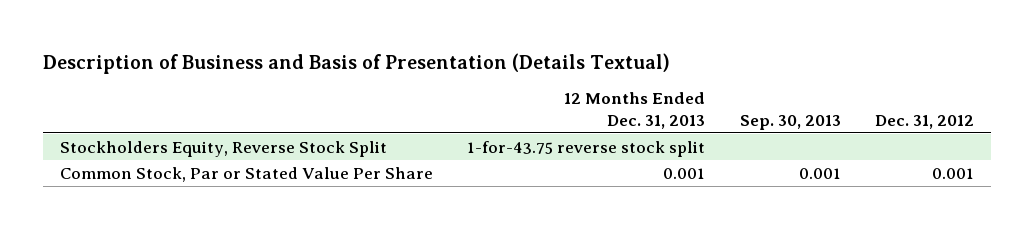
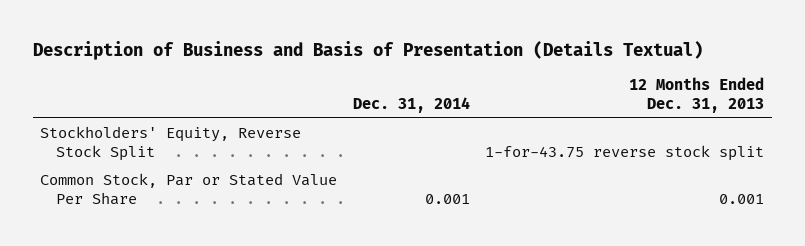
- | 12 Months Ended Dec. 31, 2013 | Sep. 30, 2013 | Dec. 31, 2012
+ | Dec. 31, 2014 | 12 Months Ended Dec. 31, 2013
- Stockholders Equity, Reverse Stock Split | 1-for-43.75 reverse stock split | |
+ Stockholders' Equity, Reverse Stock Split | | 1-for-43.75 reverse stock split

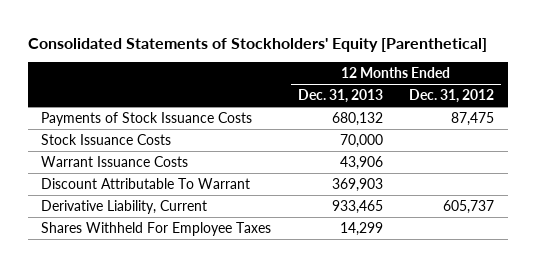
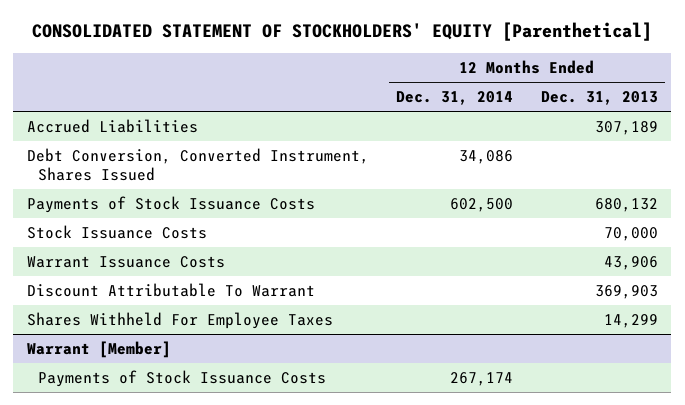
- Consolidated Statements of Stockholders' Equity [Parenthetical]
+ CONSOLIDATED STATEMENT OF STOCKHOLDERS' EQUITY [Parenthetical]
- | 12 Months Ended Dec. 31, 2013 | 12 Months Ended Dec. 31, 2012
+ | 12 Months Ended Dec. 31, 2014 | 12 Months Ended Dec. 31, 2013
+ Accrued Liabilities | | 307,189
+ Debt Conversion, Converted Instrument, Shares Issued | 34,086 |
- Derivative Liability, Current | 933,465 | 605,737
+ Warrant [Member]
+ Payments of Stock Issuance Costs | 267,174 |

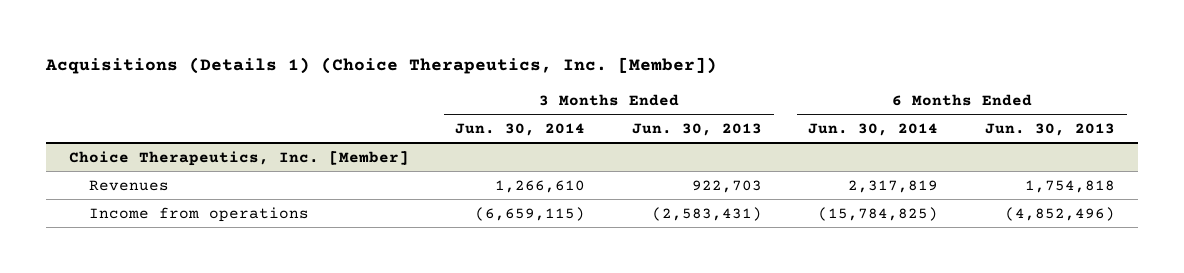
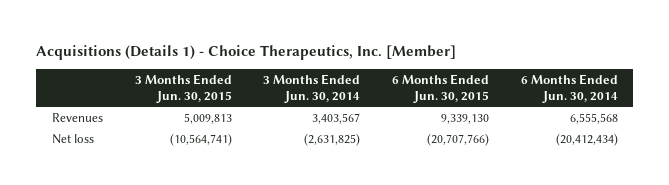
- Acquisitions (Details 1) (Choice Therapeutics, Inc. [Member])
+ Acquisitions (Details 1) - Choice Therapeutics, Inc. [Member]
- | 3 Months Ended Jun. 30, 2014 | 3 Months Ended Jun. 30, 2013 | 6 Months Ended Jun. 30, 2014 | 6 Months Ended Jun. 30, 2013
+ | 3 Months Ended Jun. 30, 2015 | 3 Months Ended Jun. 30, 2014 | 6 Months Ended Jun. 30, 2015 | 6 Months Ended Jun. 30, 2014
- Choice Therapeutics, Inc. [Member]
- Revenues | 1,266,610 | 922,703 | 2,317,819 | 1,754,818
- Income from operations | (6,659,115) | (2,583,431) | (15,784,825) | (4,852,496)
+ Revenues | 5,009,813 | 3,403,567 | 9,339,130 | 6,555,568
+ Net loss | (10,564,741) | (2,631,825) | (20,707,766) | (20,412,434)

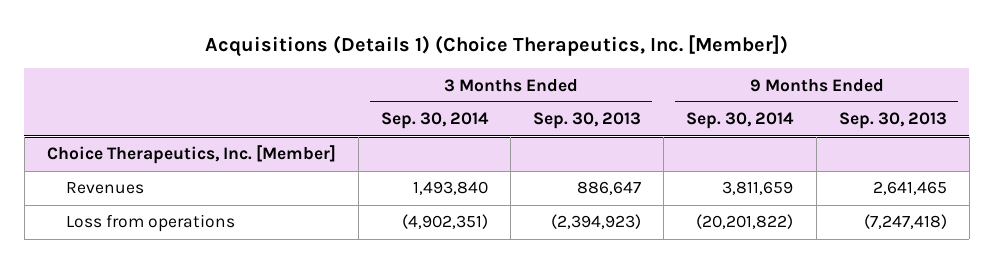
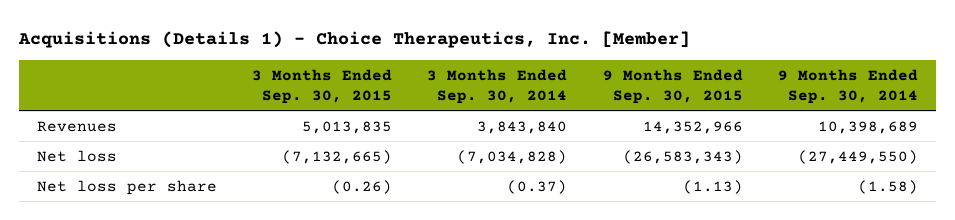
- Acquisitions (Details 1) (Choice Therapeutics, Inc. [Member])
+ Acquisitions (Details 1) - Choice Therapeutics, Inc. [Member]
- | 3 Months Ended Sep. 30, 2014 | 3 Months Ended Sep. 30, 2013 | 9 Months Ended Sep. 30, 2014 | 9 Months Ended Sep. 30, 2013
+ | 3 Months Ended Sep. 30, 2015 | 3 Months Ended Sep. 30, 2014 | 9 Months Ended Sep. 30, 2015 | 9 Months Ended Sep. 30, 2014
- Choice Therapeutics, Inc. [Member]
- Revenues | 1,493,840 | 886,647 | 3,811,659 | 2,641,465
- Loss from operations | (4,902,351) | (2,394,923) | (20,201,822) | (7,247,418)
+ Revenues | 5,013,835 | 3,843,840 | 14,352,966 | 10,398,689
+ Net loss | (7,132,665) | (7,034,828) | (26,583,343) | (27,449,550)
+ Net loss per share | (0.26) | (0.37) | (1.13) | (1.58)

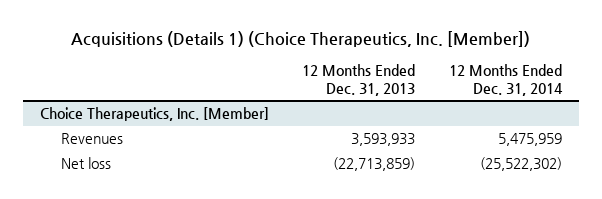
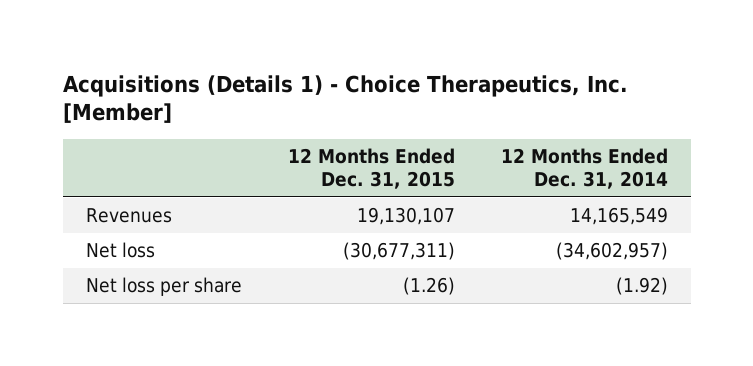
- Acquisitions (Details 1) (Choice Therapeutics, Inc. [Member])
+ Acquisitions (Details 1) - Choice Therapeutics, Inc. [Member]
- | 12 Months Ended Dec. 31, 2013 | 12 Months Ended Dec. 31, 2014
+ | 12 Months Ended Dec. 31, 2015 | 12 Months Ended Dec. 31, 2014
- Choice Therapeutics, Inc. [Member]
- Revenues | 3,593,933 | 5,475,959
- Net loss | (22,713,859) | (25,522,302)
+ Revenues | 19,130,107 | 14,165,549
+ Net loss | (30,677,311) | (34,602,957)
+ Net loss per share | (1.26) | (1.92)

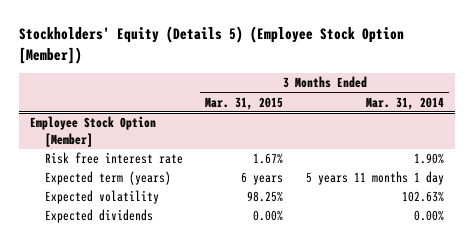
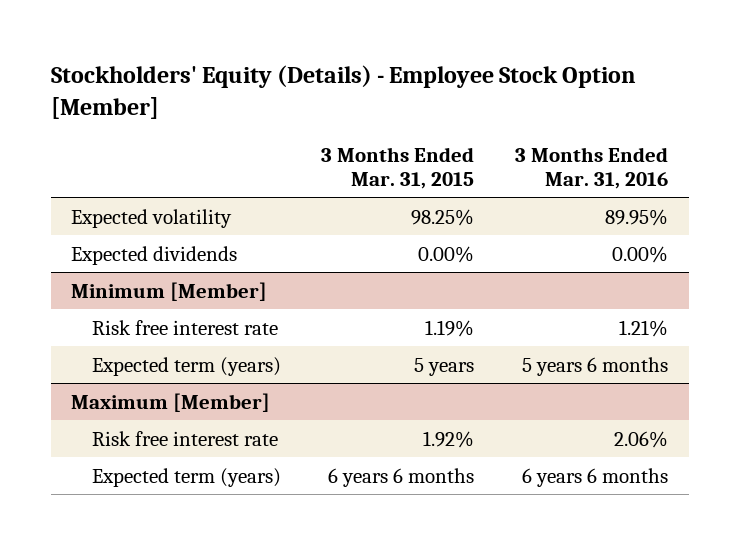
- Stockholders' Equity (Details 5) (Employee Stock Option [Member])
+ Stockholders' Equity (Details) - Employee Stock Option [Member]
- | 3 Months Ended Mar. 31, 2015 | 3 Months Ended Mar. 31, 2014
+ | 3 Months Ended Mar. 31, 2015 | 3 Months Ended Mar. 31, 2016
- Employee Stock Option [Member]
- Risk free interest rate | 1.67% | 1.90%
- Expected term (years) | 6 years | 5 years 11 months 1 day
+ Minimum [Member]
+ Risk free interest rate | 1.19% | 1.21%
+ Expected term (years) | 5 years | 5 years 6 months
+ Maximum [Member]
+ Risk free interest rate | 1.92% | 2.06%
+ Expected term (years) | 6 years 6 months | 6 years 6 months

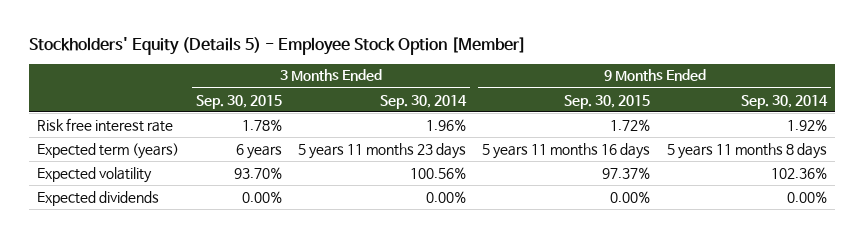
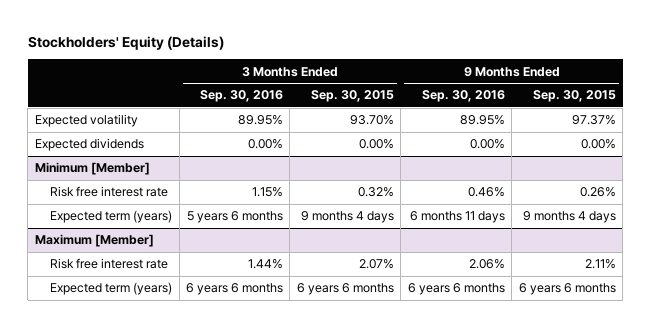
- Stockholders' Equity (Details 5) - Employee Stock Option [Member]
+ Stockholders' Equity (Details)
- | 3 Months Ended Sep. 30, 2015 | 3 Months Ended Sep. 30, 2014 | 9 Months Ended Sep. 30, 2015 | 9 Months Ended Sep. 30, 2014
+ | 3 Months Ended Sep. 30, 2016 | 3 Months Ended Sep. 30, 2015 | 9 Months Ended Sep. 30, 2016 | 9 Months Ended Sep. 30, 2015
- Risk free interest rate | 1.78% | 1.96% | 1.72% | 1.92%
- Expected term (years) | 6 years | 5 years 11 months 23 days | 5 years 11 months 16 days | 5 years 11 months 8 days
+ Minimum [Member]
+ Risk free interest rate | 1.15% | 0.32% | 0.46% | 0.26%
+ Expected term (years) | 5 years 6 months | 9 months 4 days | 6 months 11 days | 9 months 4 days
+ Maximum [Member]
+ Risk free interest rate | 1.44% | 2.07% | 2.06% | 2.11%
+ Expected term (years) | 6 years 6 months | 6 years 6 months | 6 years 6 months | 6 years 6 months

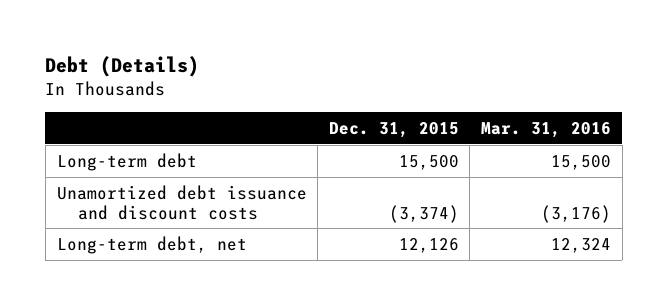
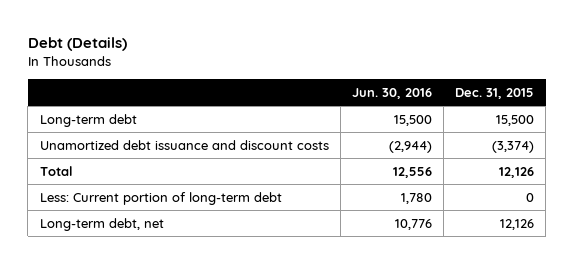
- | Dec. 31, 2015 | Mar. 31, 2016
+ | Jun. 30, 2016 | Dec. 31, 2015
+ Total | 12,556 | 12,126
+ Less: Current portion of long-term debt | 1,780 | 0

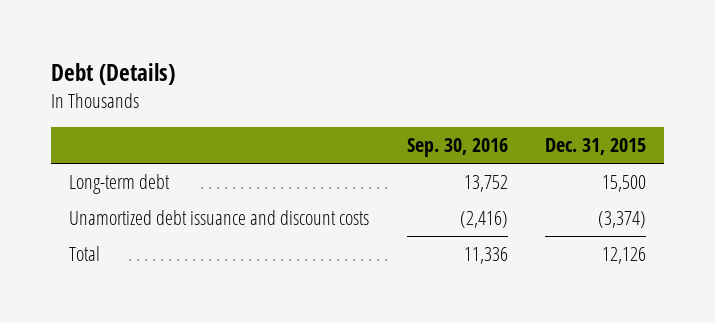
- | Jun. 30, 2016 | Dec. 31, 2015
+ | Sep. 30, 2016 | Dec. 31, 2015
- Less: Current portion of long-term debt | 1,780 | 0
- Long-term debt, net | 10,776 | 12,126

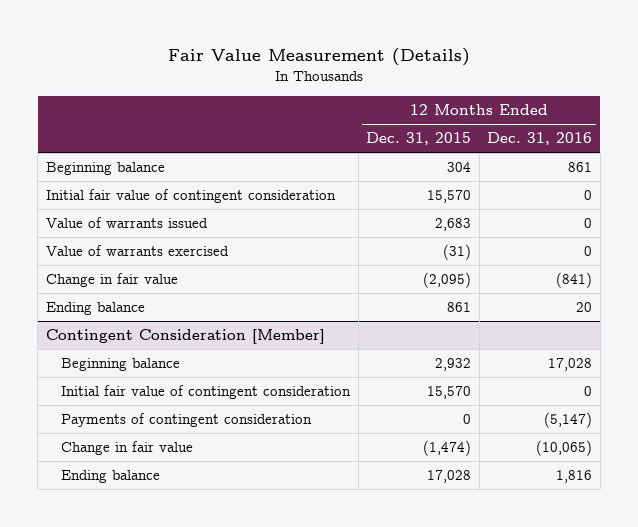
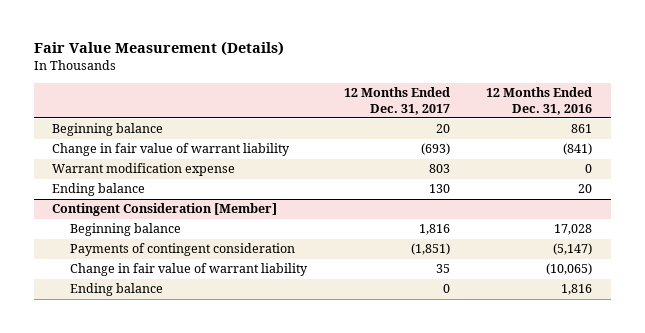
- | 12 Months Ended Dec. 31, 2015 | 12 Months Ended Dec. 31, 2016
+ | 12 Months Ended Dec. 31, 2017 | 12 Months Ended Dec. 31, 2016
- Initial fair value of contingent consideration | 15,570 | 0
- Value of warrants issued | 2,683 | 0
- Value of warrants exercised | (31) | 0
- Change in fair value | (2,095) | (841)
+ Change in fair value of warrant liability | (693) | (841)
+ Warrant modification expense | 803 | 0
@ Contingent Consideration [Member]
- Initial fair value of contingent consideration | 15,570 | 0
- Change in fair value | (1,474) | (10,065)
+ Change in fair value of warrant liability | 35 | (10,065)

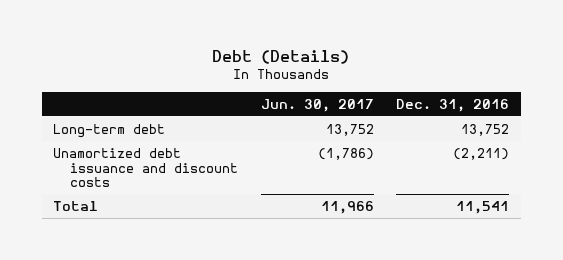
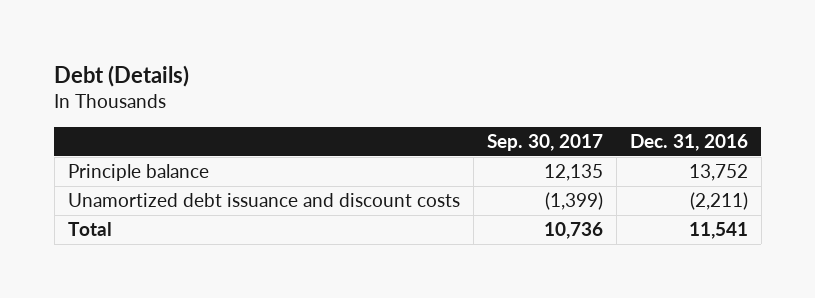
- | Jun. 30, 2017 | Dec. 31, 2016
+ | Sep. 30, 2017 | Dec. 31, 2016
- Long-term debt | 13,752 | 13,752
+ Principle balance | 12,135 | 13,752

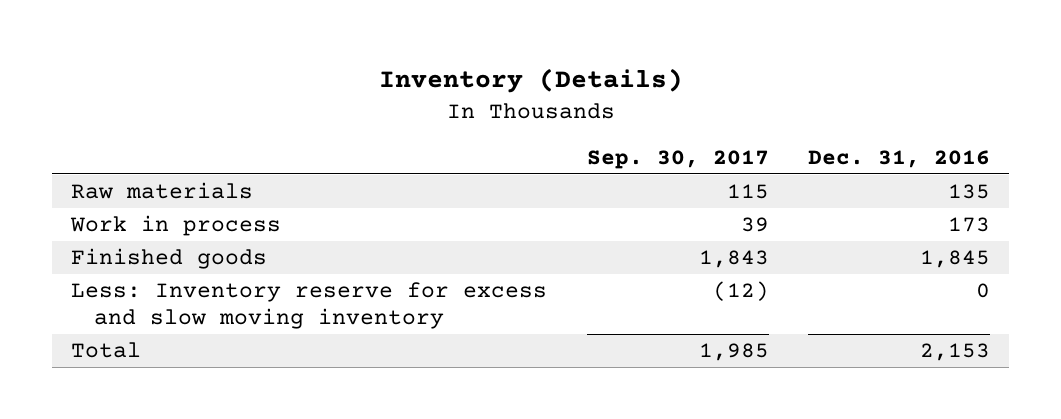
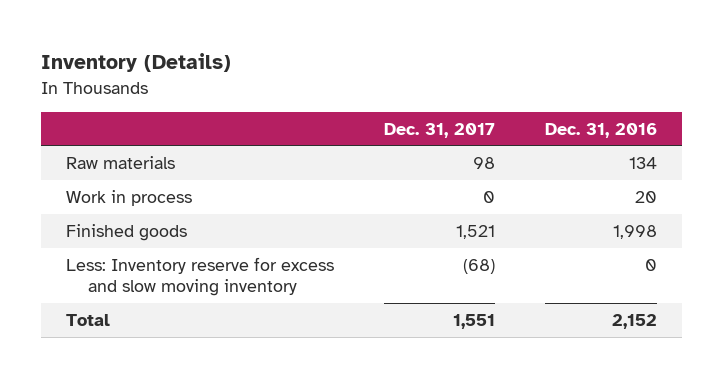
- | Sep. 30, 2017 | Dec. 31, 2016
+ | Dec. 31, 2017 | Dec. 31, 2016
- Raw materials | 115 | 135
- Work in process | 39 | 173
- Finished goods | 1,843 | 1,845
+ Raw materials | 98 | 134
+ Work in process | 0 | 20
+ Finished goods | 1,521 | 1,998
- Total | 1,985 | 2,153
+ Total | 1,551 | 2,152

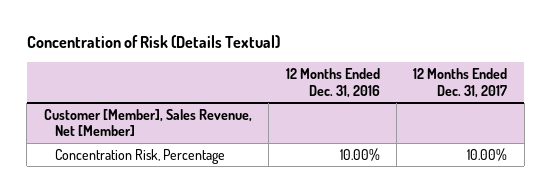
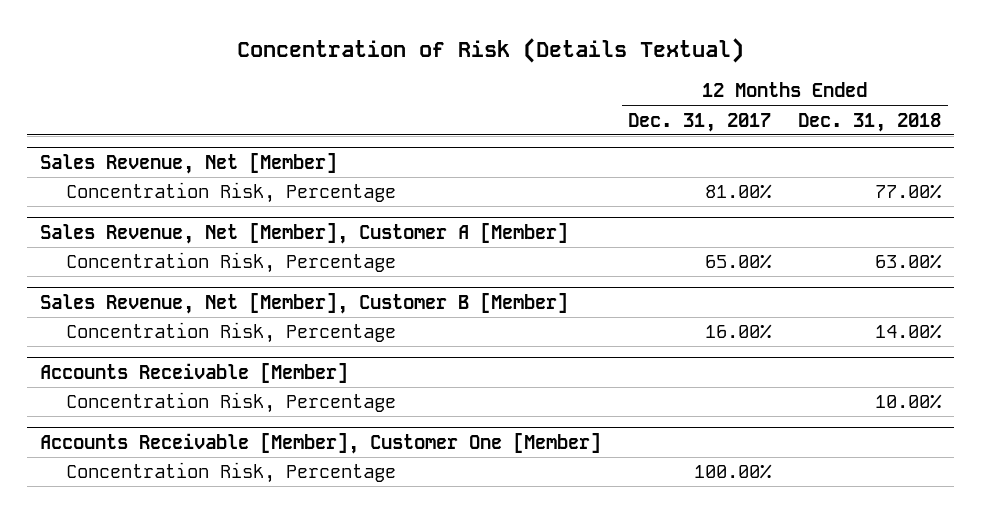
- | 12 Months Ended Dec. 31, 2016 | 12 Months Ended Dec. 31, 2017
+ | 12 Months Ended Dec. 31, 2017 | 12 Months Ended Dec. 31, 2018
- Customer [Member], Sales Revenue, Net [Member]
- Concentration Risk, Percentage | 10.00% | 10.00%
+ Sales Revenue, Net [Member]
+ Concentration Risk, Percentage | 81.00% | 77.00%
+ Sales Revenue, Net [Member], Customer A [Member]
+ Concentration Risk, Percentage | 65.00% | 63.00%
+ Sales Revenue, Net [Member], Customer B [Member]
+ Concentration Risk, Percentage | 16.00% | 14.00%
+ Accounts Receivable [Member]
+ Concentration Risk, Percentage | | 10.00%
+ Accounts Receivable [Member], Customer One [Member]
+ Concentration Risk, Percentage | 100.00% |

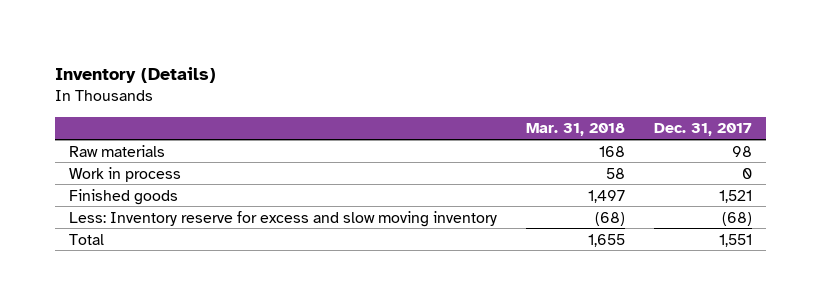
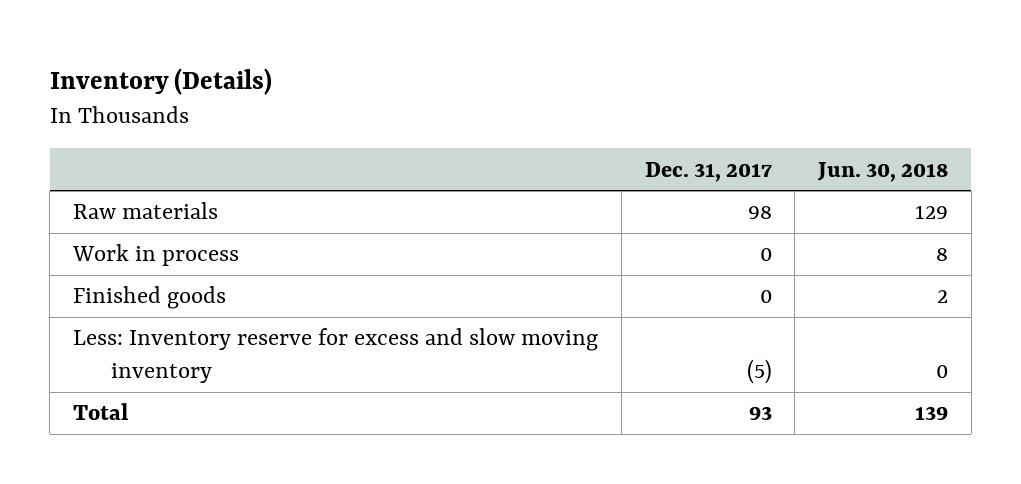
- | Mar. 31, 2018 | Dec. 31, 2017
+ | Dec. 31, 2017 | Jun. 30, 2018
- Finished goods | 1,497 | 1,521
- Less: Inventory reserve for excess and slow moving inventory | (68) | (68)
- Total | 1,655 | 1,551
+ Finished goods | 0 | 2
+ Less: Inventory reserve for excess and slow moving inventory | (5) | 0
+ Total | 93 | 139

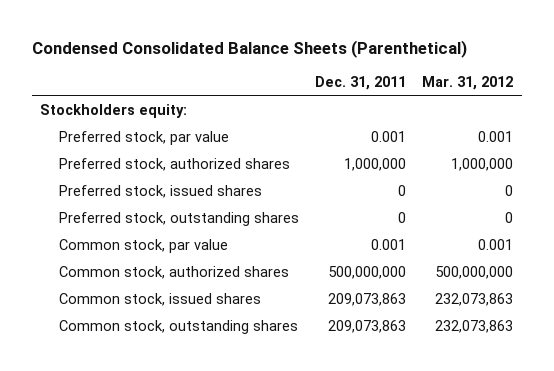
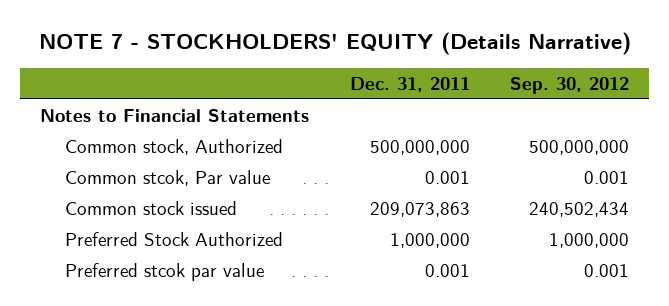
- Condensed Consolidated Balance Sheets (Parenthetical)
+ NOTE 7 - STOCKHOLDERS' EQUITY (Details Narrative)
- | Dec. 31, 2011 | Mar. 31, 2012
+ | Dec. 31, 2011 | Sep. 30, 2012
- Stockholders equity:
- Preferred stock, par value | 0.001 | 0.001
- Preferred stock, authorized shares | 1,000,000 | 1,000,000
- Preferred stock, issued shares | 0 | 0
- Preferred stock, outstanding shares | 0 | 0
- Common stock, par value | 0.001 | 0.001
- Common stock, authorized shares | 500,000,000 | 500,000,000
- Common stock, issued shares | 209,073,863 | 232,073,863
- Common stock, outstanding shares | 209,073,863 | 232,073,863
+ Notes to Financial Statements
+ Common stock, Authorized | 500,000,000 | 500,000,000
+ Common stcok, Par value | 0.001 | 0.001
+ Common stock issued | 209,073,863 | 240,502,434
+ Preferred Stock Authorized | 1,000,000 | 1,000,000
+ Preferred stcok par value | 0.001 | 0.001

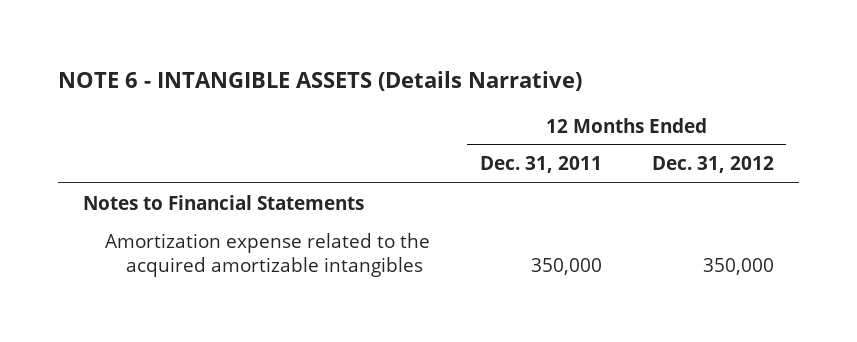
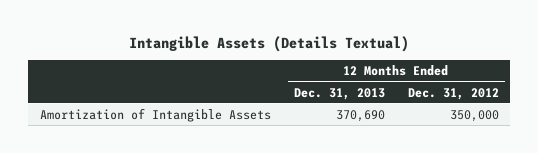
- NOTE 6 - INTANGIBLE ASSETS (Details Narrative)
+ Intangible Assets (Details Textual)
- | 12 Months Ended Dec. 31, 2011 | 12 Months Ended Dec. 31, 2012
+ | 12 Months Ended Dec. 31, 2013 | 12 Months Ended Dec. 31, 2012
- Notes to Financial Statements
- Amortization expense related to the acquired amortizable intangibles | 350,000 | 350,000
+ Amortization of Intangible Assets | 370,690 | 350,000

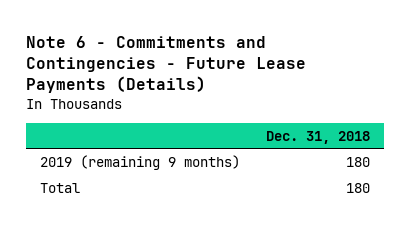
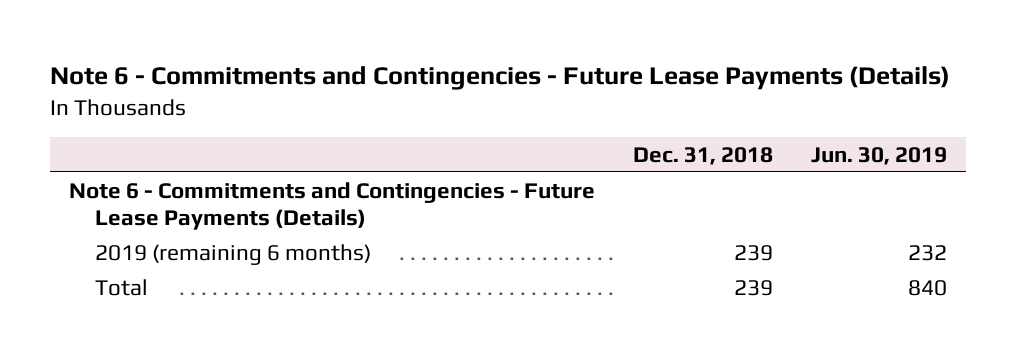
- | Dec. 31, 2018
+ | Dec. 31, 2018 | Jun. 30, 2019
- 2019 (remaining 9 months) | 180
- Total | 180
+ Note 6 - Commitments and Contingencies - Future Lease Payments (Details)
+ 2019 (remaining 6 months) | 239 | 232
+ Total | 239 | 840

